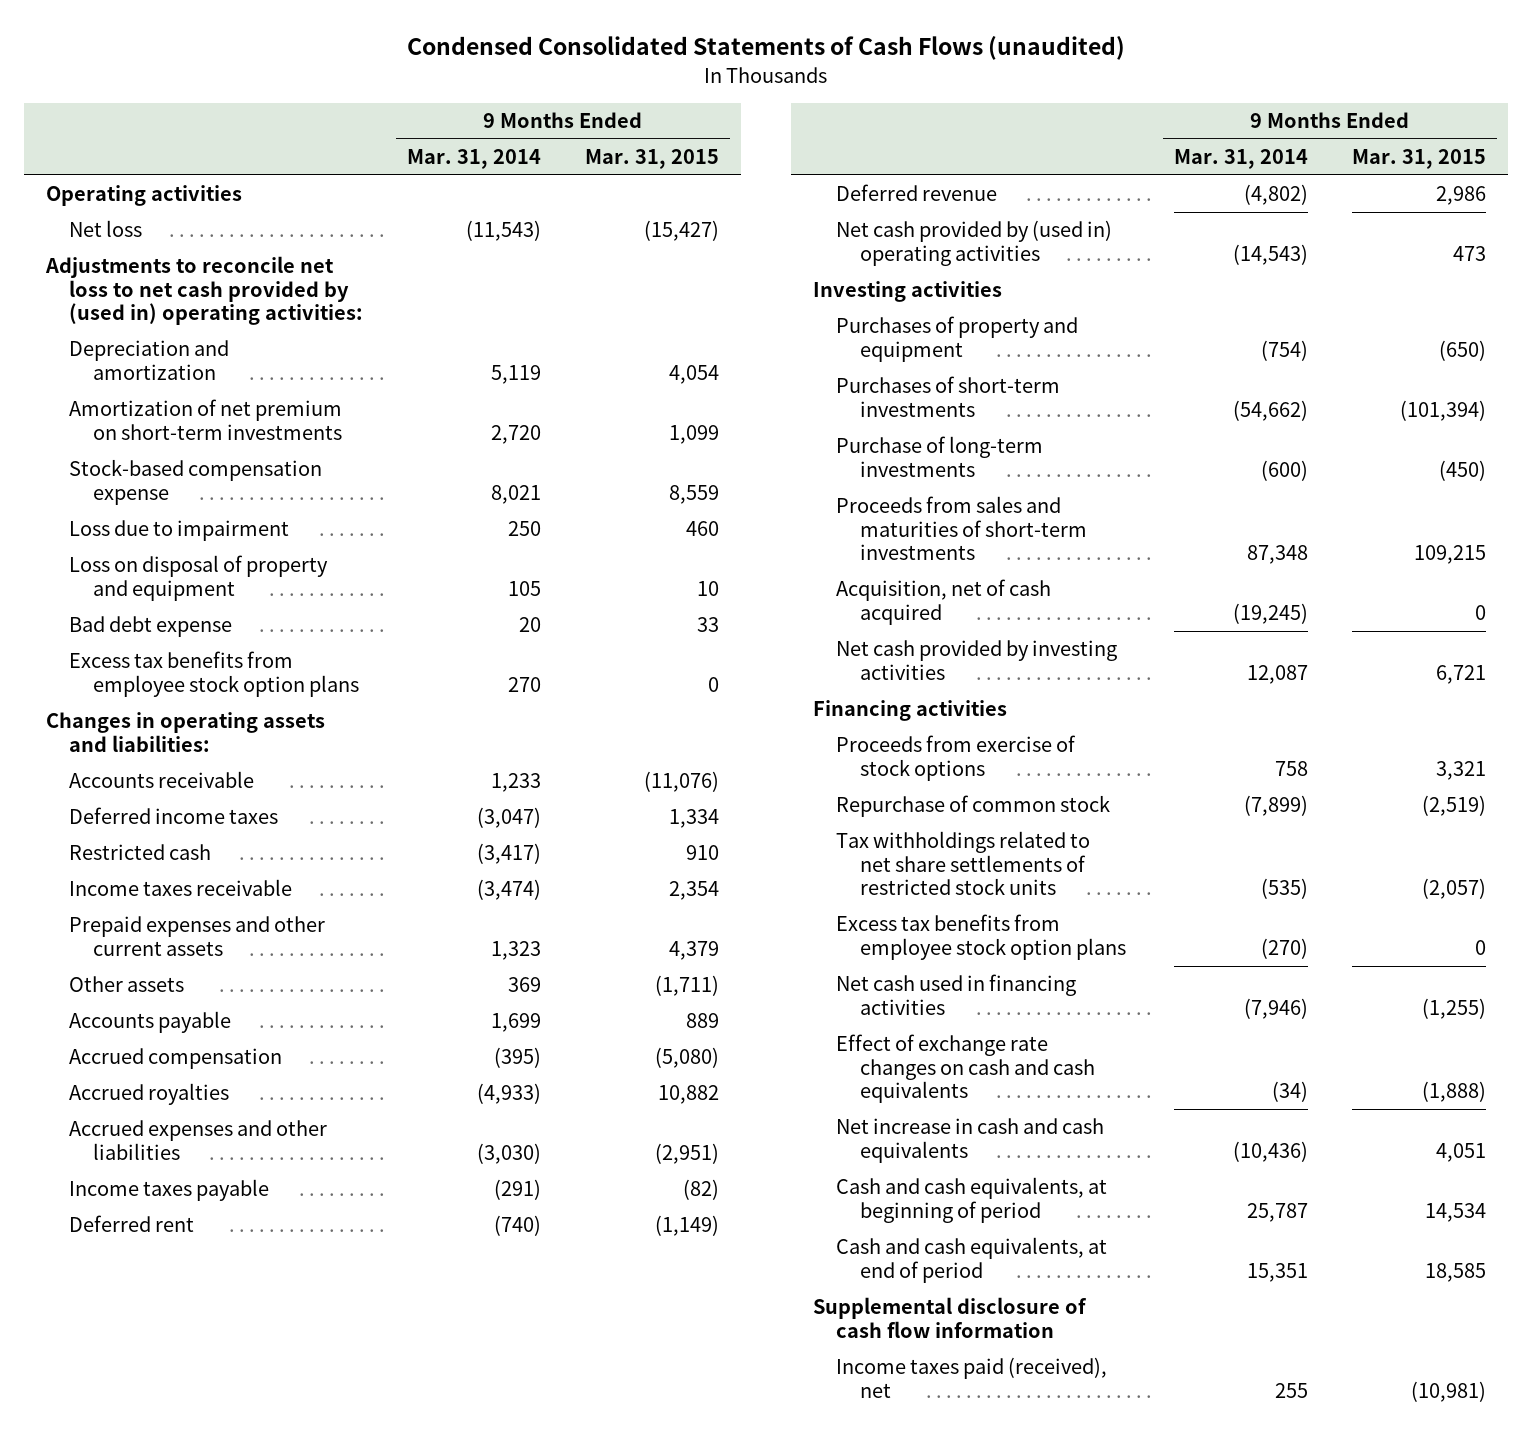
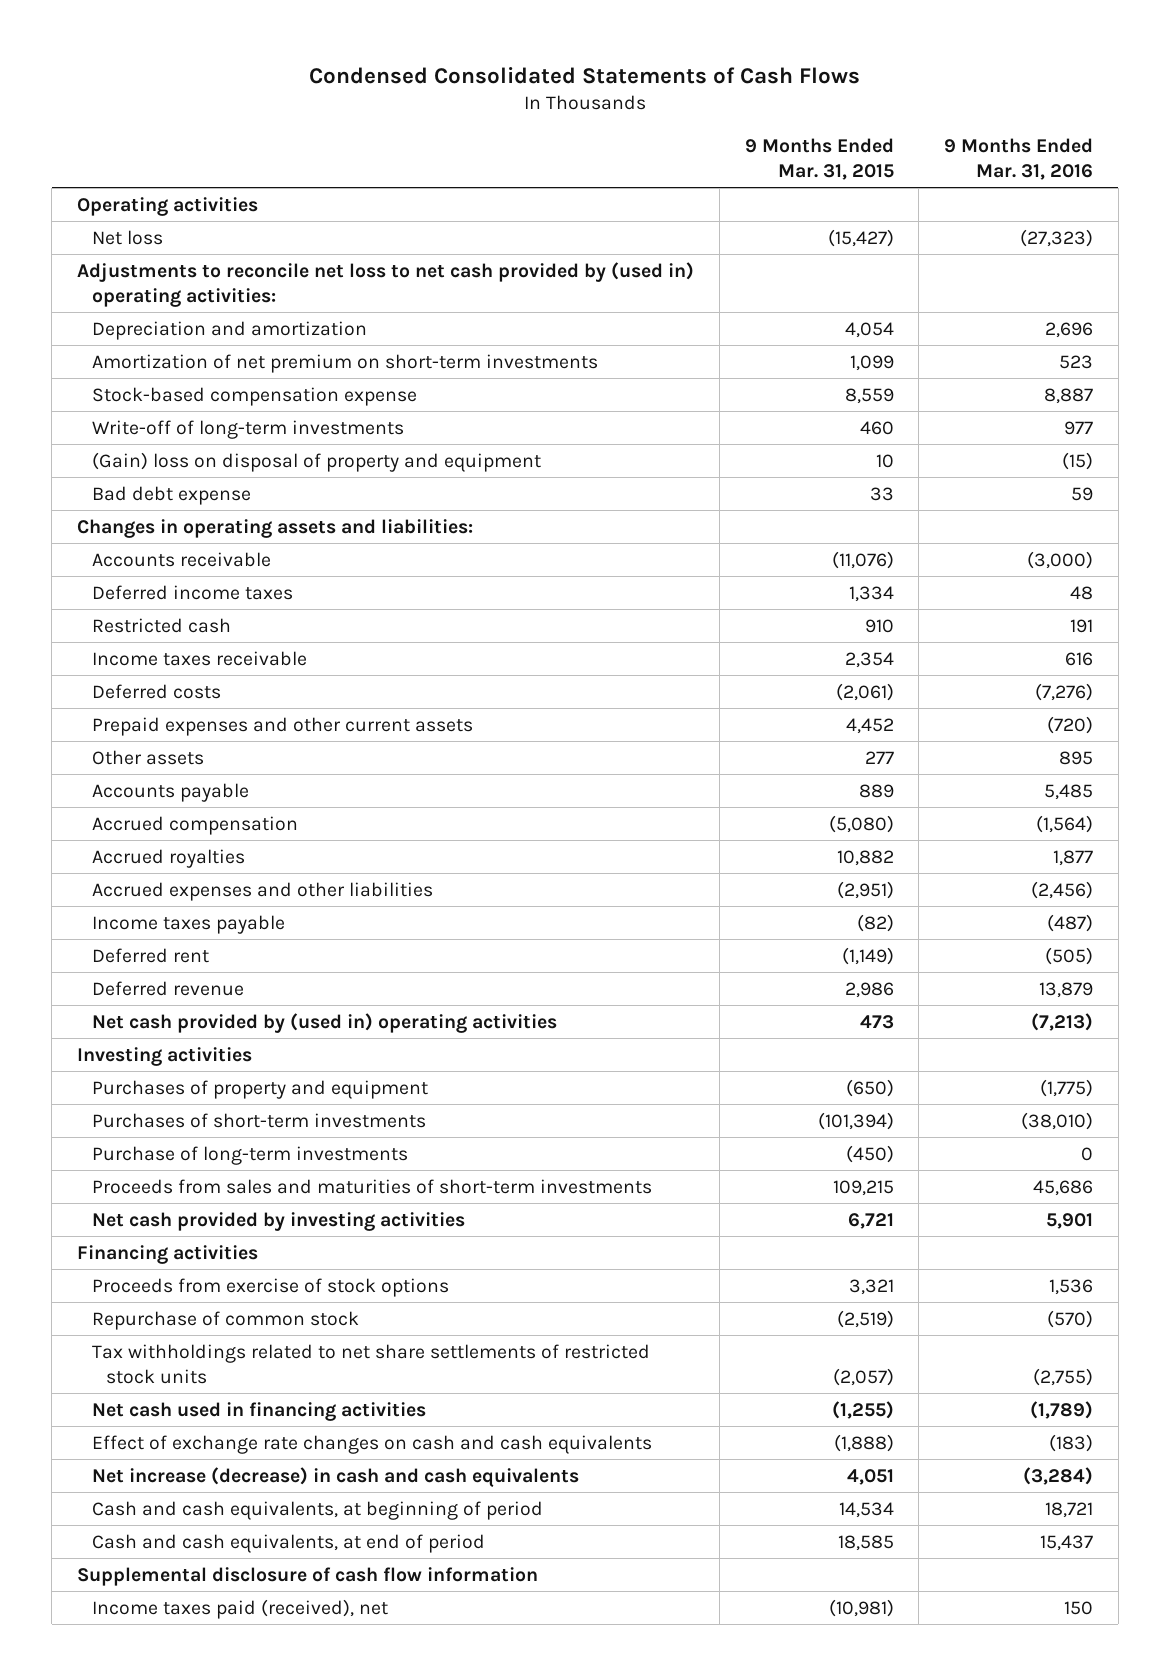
- Condensed Consolidated Statements of Cash Flows (unaudited)
+ Condensed Consolidated Statements of Cash Flows
- | 9 Months Ended Mar. 31, 2014 | 9 Months Ended Mar. 31, 2015
+ | 9 Months Ended Mar. 31, 2015 | 9 Months Ended Mar. 31, 2016
- Loss due to impairment | 250 | 460
- Loss on disposal of property and equipment | 105 | 10
+ Write-off of long-term investments | 460 | 977
+ (Gain) loss on disposal of property and equipment | 10 | (15)
- Excess tax benefits from employee stock option plans | 270 | 0
- Prepaid expenses and other current assets | 1,323 | 4,379
- Other assets | 369 | (1,711)
+ Deferred costs | (2,061) | (7,276)
+ Prepaid expenses and other current assets | 4,452 | (720)
+ Other assets | 277 | 895
- Acquisition, net of cash acquired | (19,245) | 0
- Excess tax benefits from employee stock option plans | (270) | 0
- Net increase in cash and cash equivalents | (10,436) | 4,051
+ Net increase (decrease) in cash and cash equivalents | 4,051 | (3,284)

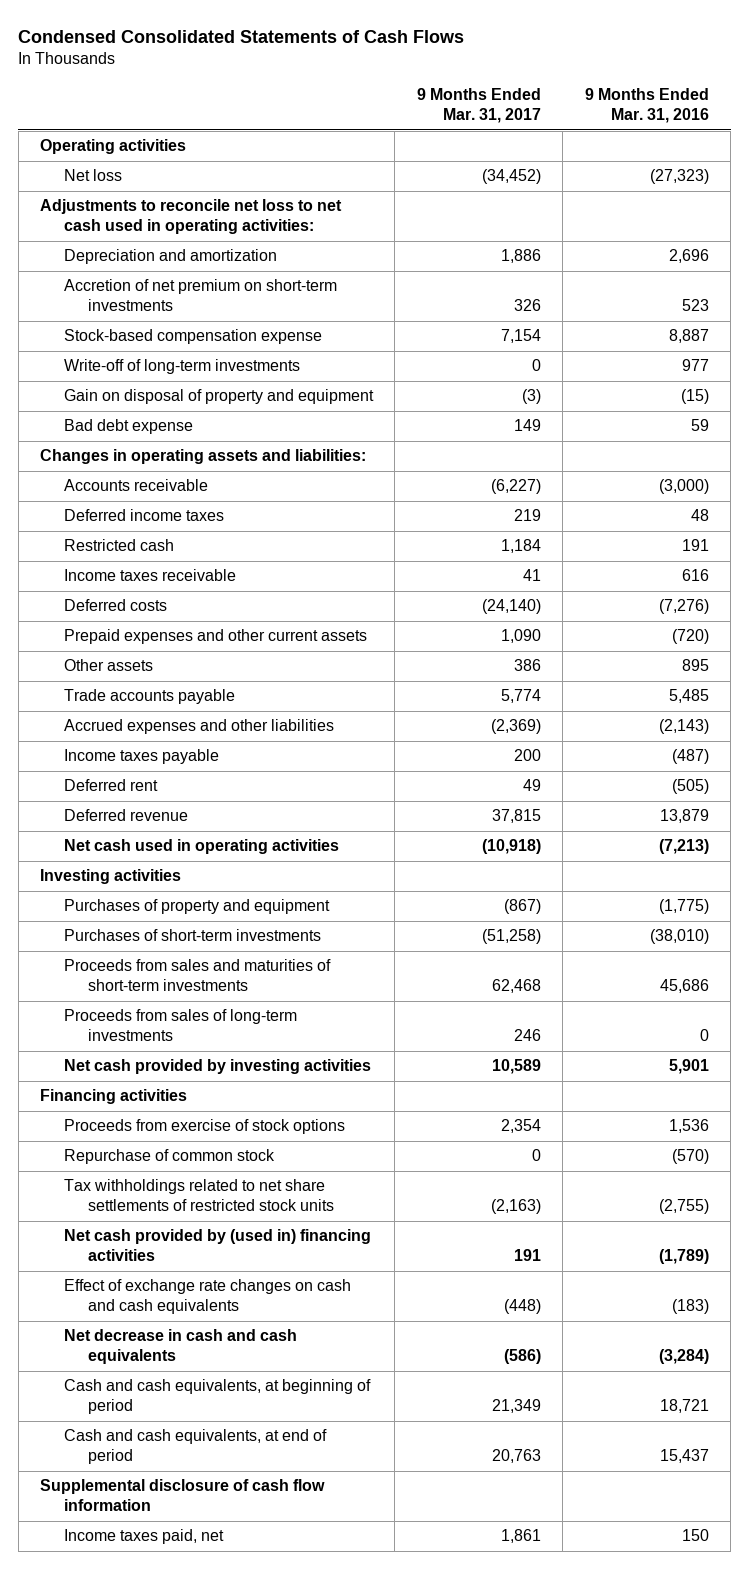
- | 9 Months Ended Mar. 31, 2015 | 9 Months Ended Mar. 31, 2016
+ | 9 Months Ended Mar. 31, 2017 | 9 Months Ended Mar. 31, 2016
- Adjustments to reconcile net loss to net cash provided by (used in) operating activities:
+ Adjustments to reconcile net loss to net cash used in operating activities:
- Amortization of net premium on short-term investments | 1,099 | 523
+ Accretion of net premium on short-term investments | 326 | 523
- (Gain) loss on disposal of property and equipment | 10 | (15)
+ Gain on disposal of property and equipment | (3) | (15)
- Accounts payable | 889 | 5,485
- Accrued compensation | (5,080) | (1,564)
- Accrued royalties | 10,882 | 1,877
- Accrued expenses and other liabilities | (2,951) | (2,456)
+ Trade accounts payable | 5,774 | 5,485
+ Accrued expenses and other liabilities | (2,369) | (2,143)
- Net cash provided by (used in) operating activities | 473 | (7,213)
+ Net cash used in operating activities | (10,918) | (7,213)
- Purchase of long-term investments | (450) | 0
+ Proceeds from sales of long-term investments | 246 | 0
- Net cash used in financing activities | (1,255) | (1,789)
+ Net cash provided by (used in) financing activities | 191 | (1,789)
- Net increase (decrease) in cash and cash equivalents | 4,051 | (3,284)
+ Net decrease in cash and cash equivalents | (586) | (3,284)
- Income taxes paid (received), net | (10,981) | 150
+ Income taxes paid, net | 1,861 | 150

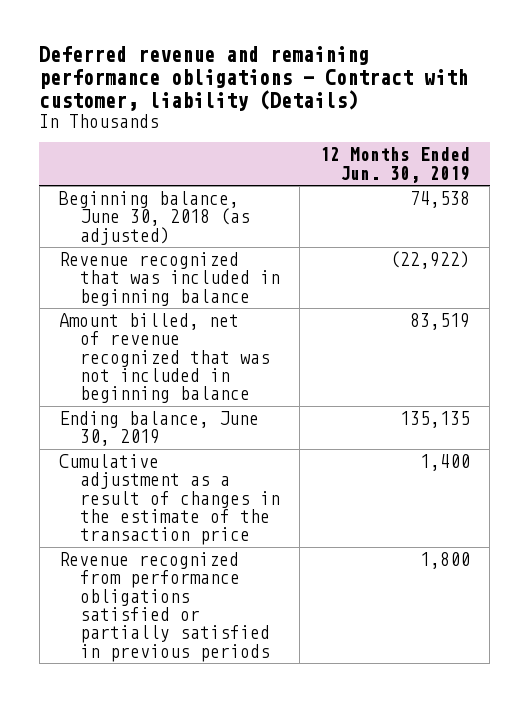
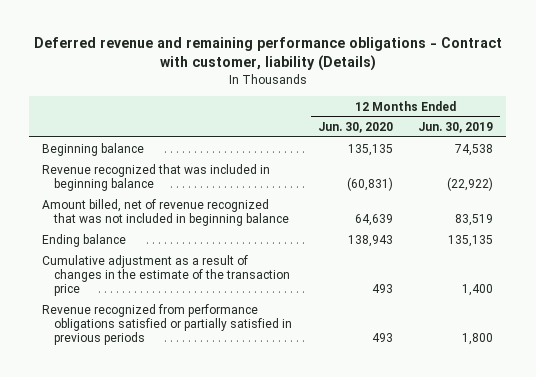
- | 12 Months Ended Jun. 30, 2019
+ | 12 Months Ended Jun. 30, 2020 | 12 Months Ended Jun. 30, 2019
- Beginning balance, June 30, 2018 (as adjusted) | 74,538
+ Beginning balance | 135,135 | 74,538
- Ending balance, June 30, 2019 | 135,135
+ Ending balance | 138,943 | 135,135

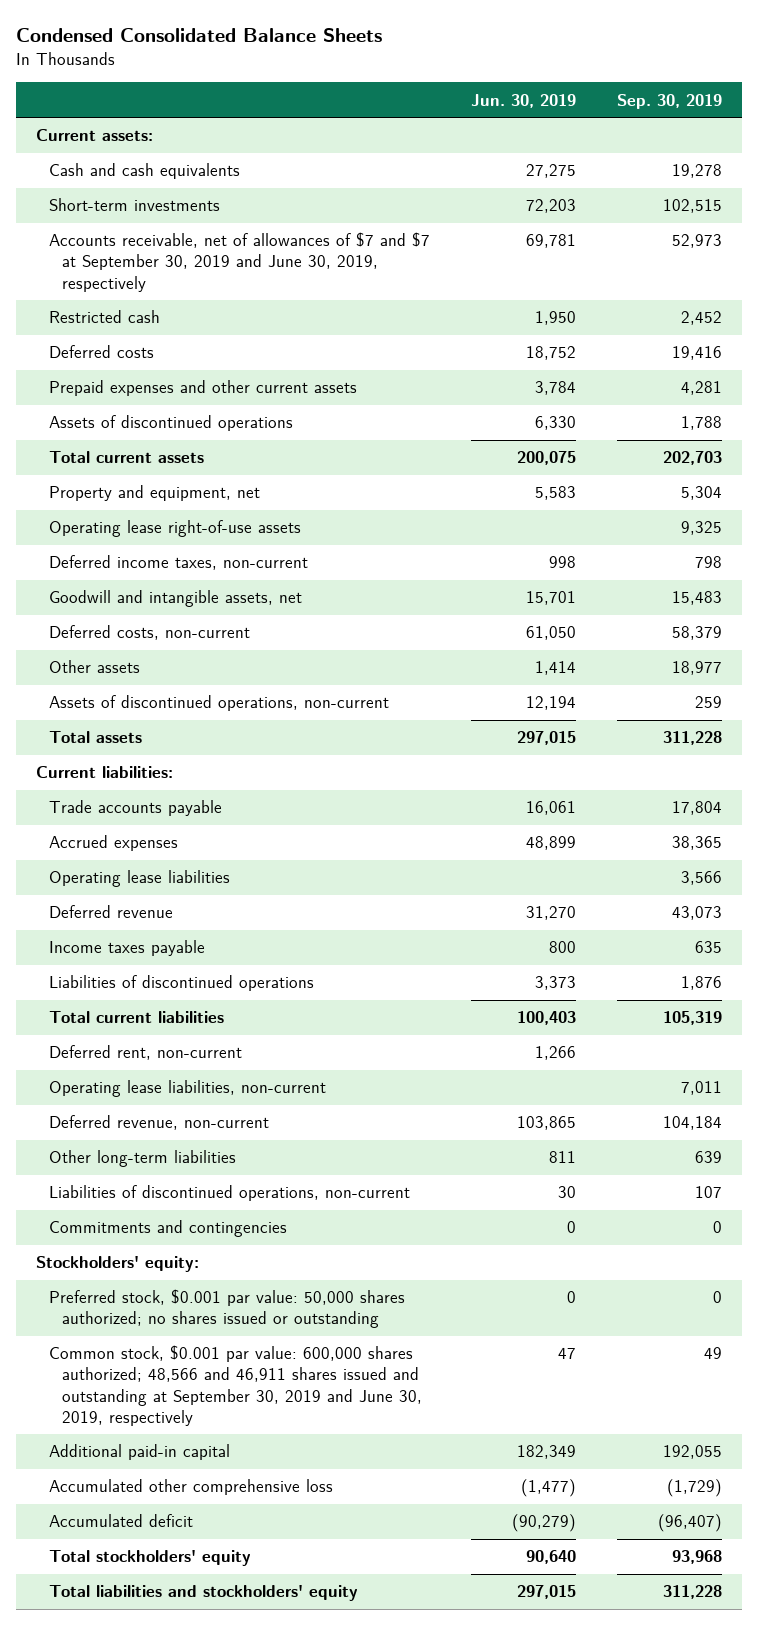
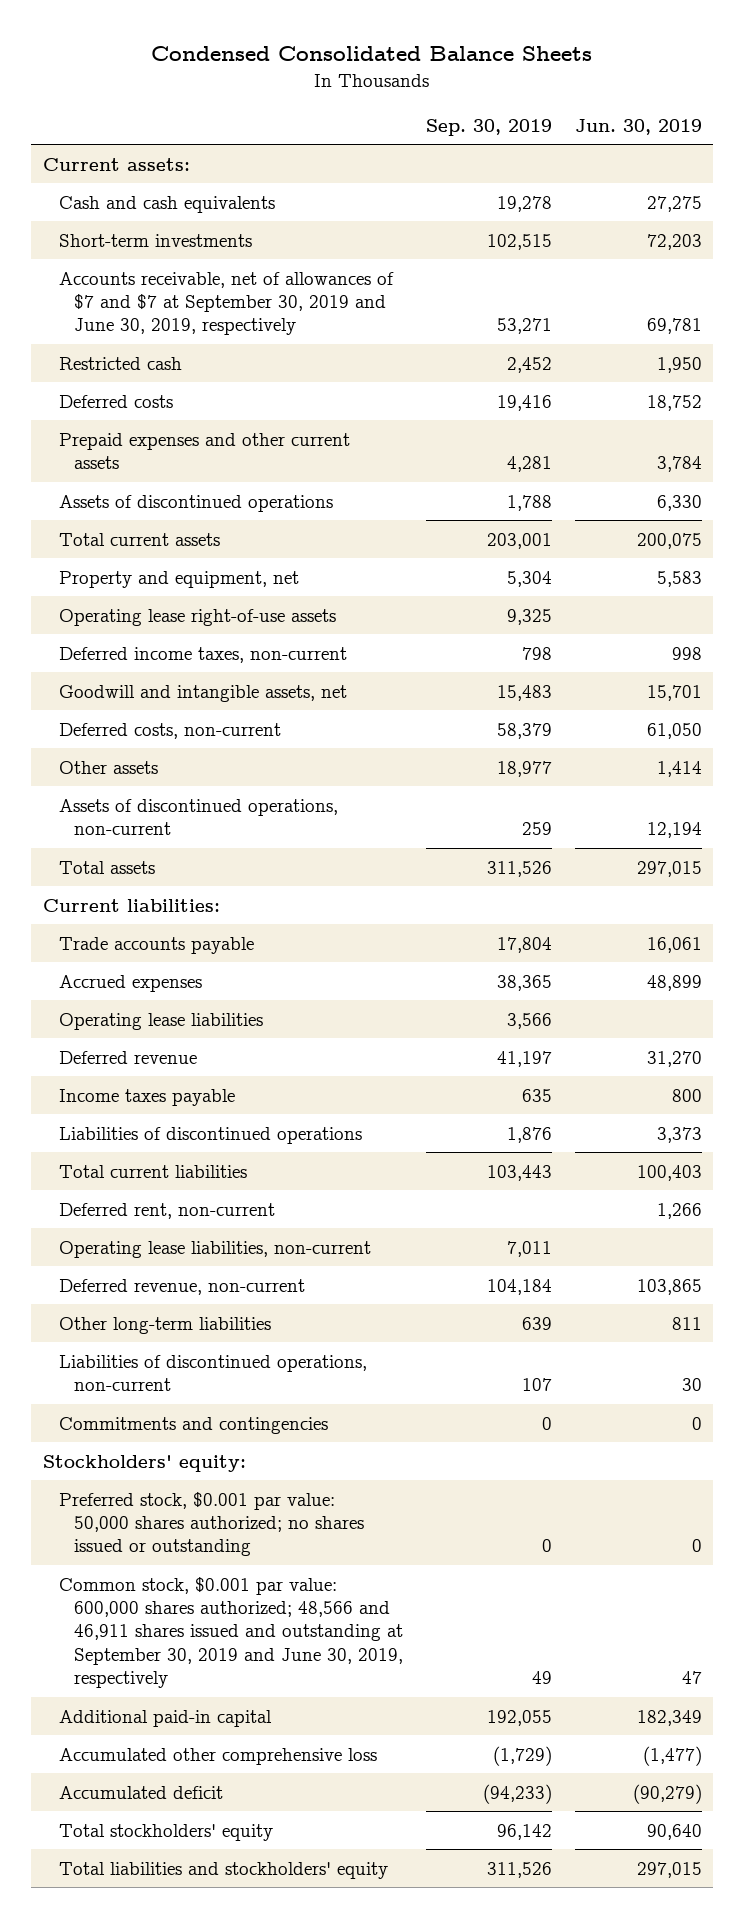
- | Jun. 30, 2019 | Sep. 30, 2019
+ | Sep. 30, 2019 | Jun. 30, 2019
- Accounts receivable, net of allowances of $7 and $7 at September 30, 2019 and June 30, 2019, respectively | 69,781 | 52,973
+ Accounts receivable, net of allowances of $7 and $7 at September 30, 2019 and June 30, 2019, respectively | 53,271 | 69,781
- Total current assets | 200,075 | 202,703
+ Total current assets | 203,001 | 200,075
- Total assets | 297,015 | 311,228
+ Total assets | 311,526 | 297,015
- Deferred revenue | 31,270 | 43,073
+ Deferred revenue | 41,197 | 31,270
- Total current liabilities | 100,403 | 105,319
+ Total current liabilities | 103,443 | 100,403
- Accumulated deficit | (90,279) | (96,407)
- Total stockholders' equity | 90,640 | 93,968
- Total liabilities and stockholders' equity | 297,015 | 311,228
+ Accumulated deficit | (94,233) | (90,279)
+ Total stockholders' equity | 96,142 | 90,640
+ Total liabilities and stockholders' equity | 311,526 | 297,015

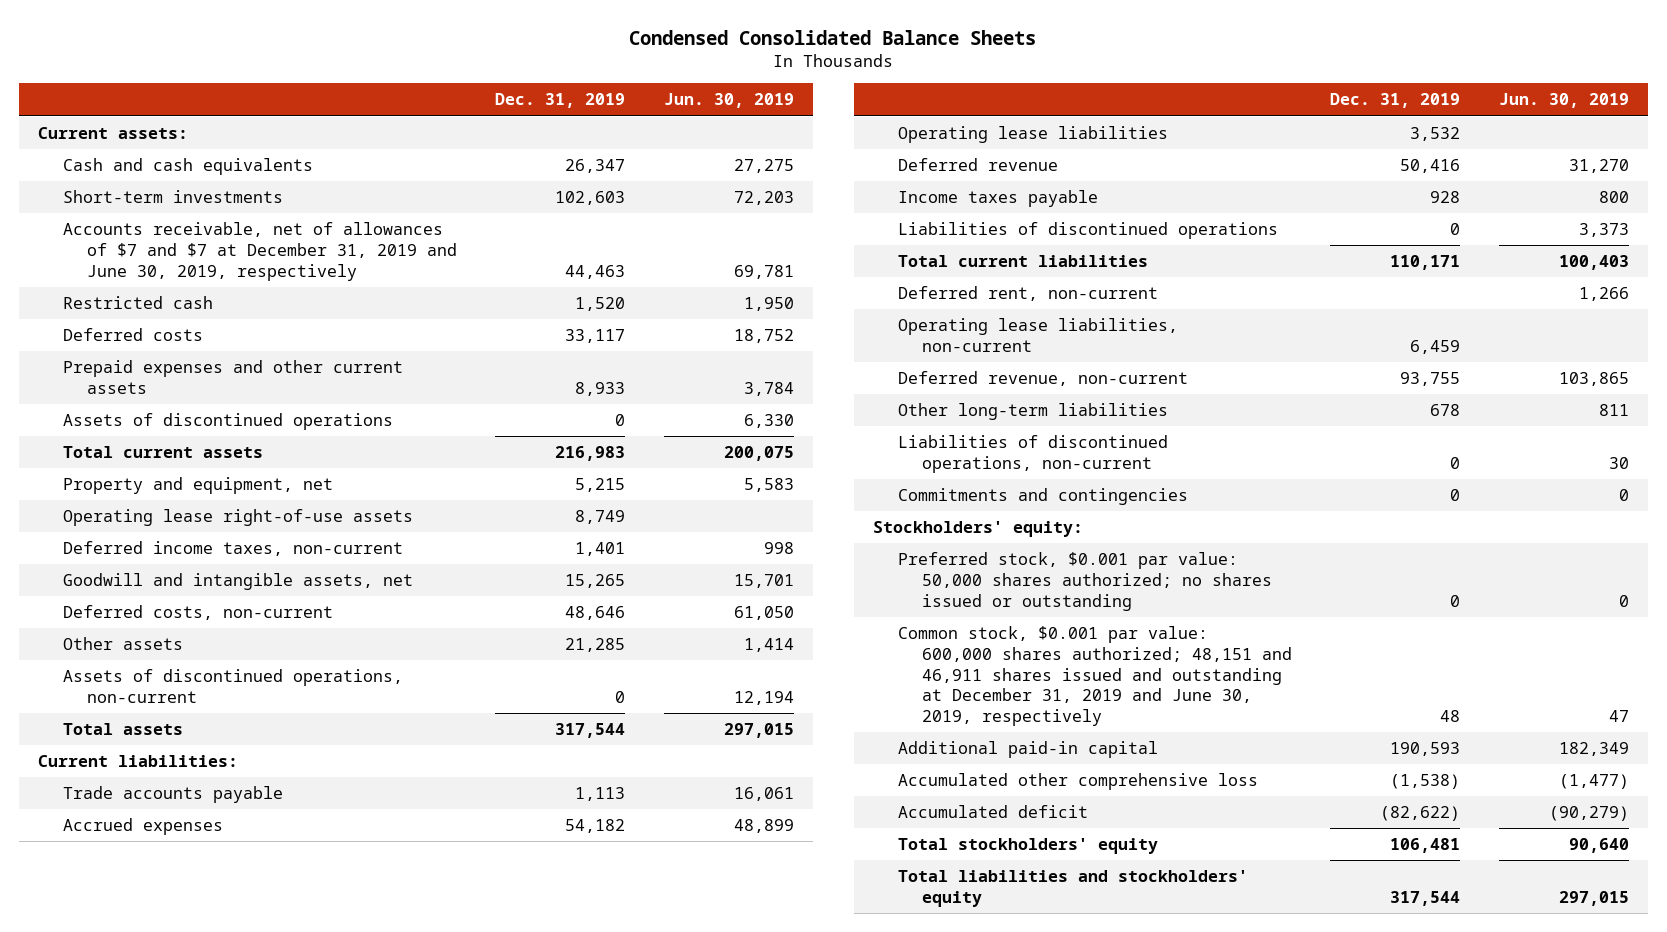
- | Sep. 30, 2019 | Jun. 30, 2019
+ | Dec. 31, 2019 | Jun. 30, 2019
- Accounts receivable, net of allowances of $7 and $7 at September 30, 2019 and June 30, 2019, respectively | 53,271 | 69,781
+ Accounts receivable, net of allowances of $7 and $7 at December 31, 2019 and June 30, 2019, respectively | 44,463 | 69,781
- Common stock, $0.001 par value: 600,000 shares authorized; 48,566 and 46,911 shares issued and outstanding at September 30, 2019 and June 30, 2019, respectively | 49 | 47
+ Common stock, $0.001 par value: 600,000 shares authorized; 48,151 and 46,911 shares issued and outstanding at December 31, 2019 and June 30, 2019, respectively | 48 | 47

